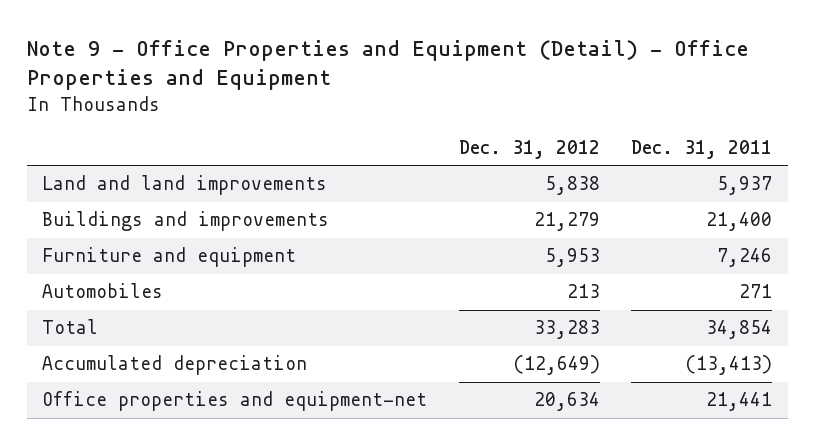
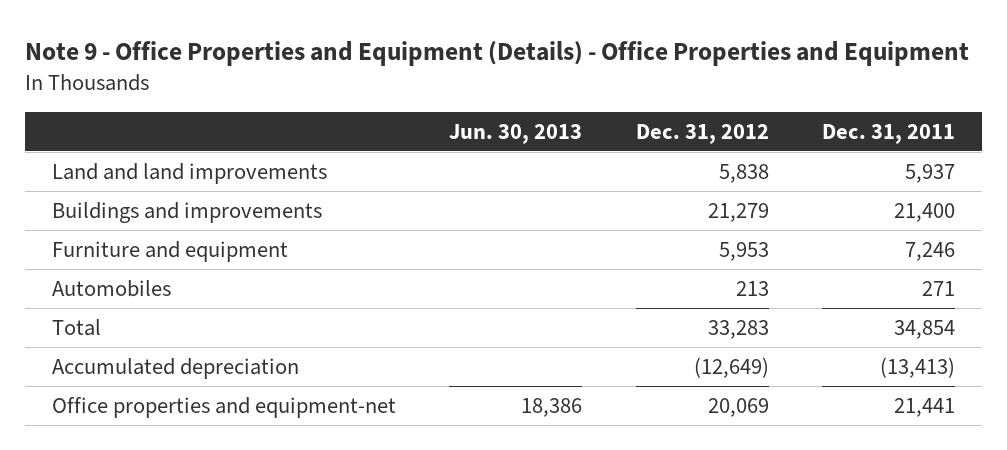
- Note 9 - Office Properties and Equipment (Detail) - Office Properties and Equipment
+ Note 9 - Office Properties and Equipment (Details) - Office Properties and Equipment
- | Dec. 31, 2012 | Dec. 31, 2011
+ | Jun. 30, 2013 | Dec. 31, 2012 | Dec. 31, 2011
- Office properties and equipment-net | 20,634 | 21,441
+ Office properties and equipment-net | 18,386 | 20,069 | 21,441

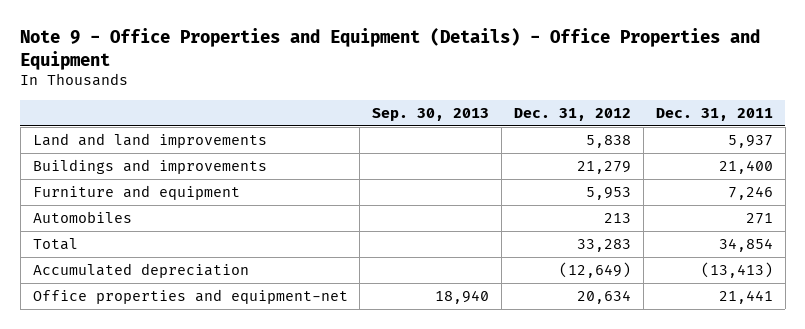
- | Jun. 30, 2013 | Dec. 31, 2012 | Dec. 31, 2011
+ | Sep. 30, 2013 | Dec. 31, 2012 | Dec. 31, 2011
- Office properties and equipment-net | 18,386 | 20,069 | 21,441
+ Office properties and equipment-net | 18,940 | 20,634 | 21,441

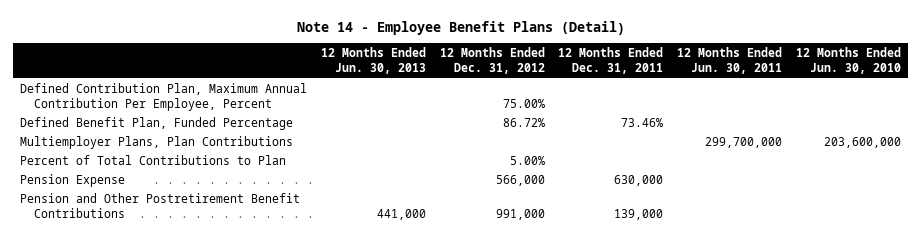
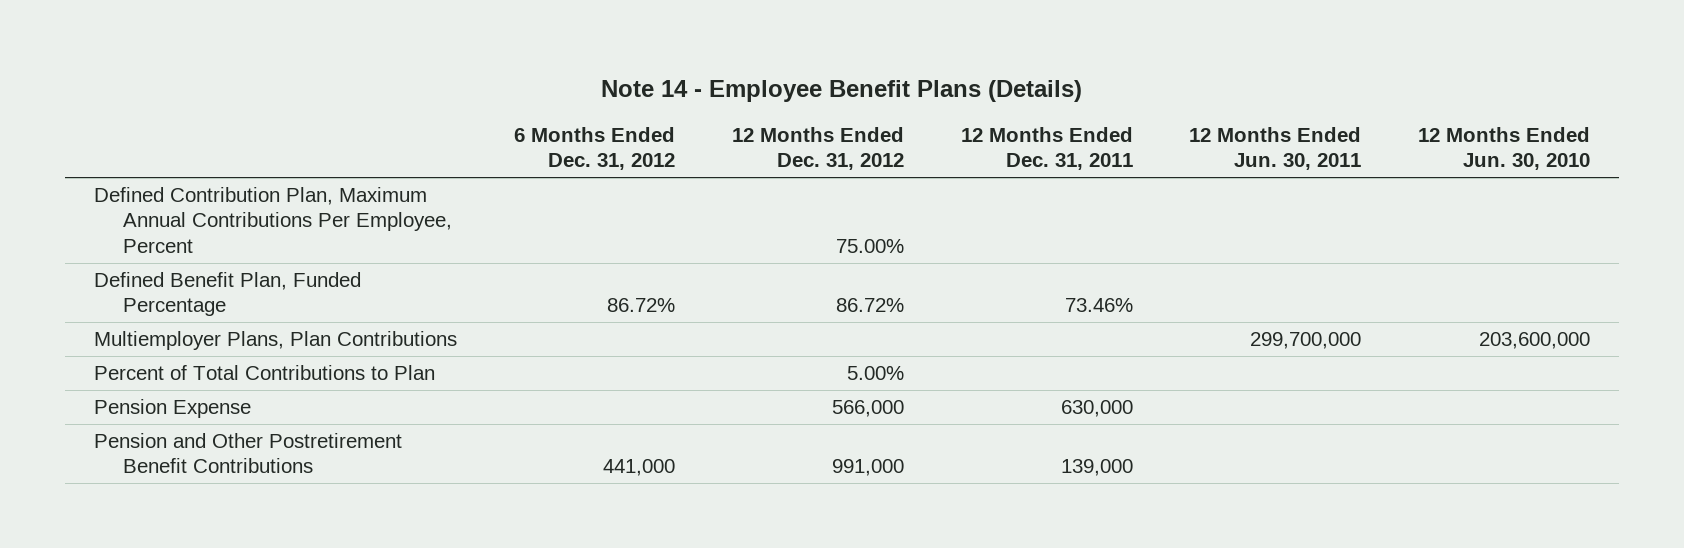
- Note 14 - Employee Benefit Plans (Detail)
+ Note 14 - Employee Benefit Plans (Details)
- | 12 Months Ended Jun. 30, 2013 | 12 Months Ended Dec. 31, 2012 | 12 Months Ended Dec. 31, 2011 | 12 Months Ended Jun. 30, 2011 | 12 Months Ended Jun. 30, 2010
+ | 6 Months Ended Dec. 31, 2012 | 12 Months Ended Dec. 31, 2012 | 12 Months Ended Dec. 31, 2011 | 12 Months Ended Jun. 30, 2011 | 12 Months Ended Jun. 30, 2010
- Defined Contribution Plan, Maximum Annual Contribution Per Employee, Percent | | 75.00% | | |
+ Defined Contribution Plan, Maximum Annual Contributions Per Employee, Percent | | 75.00% | | |

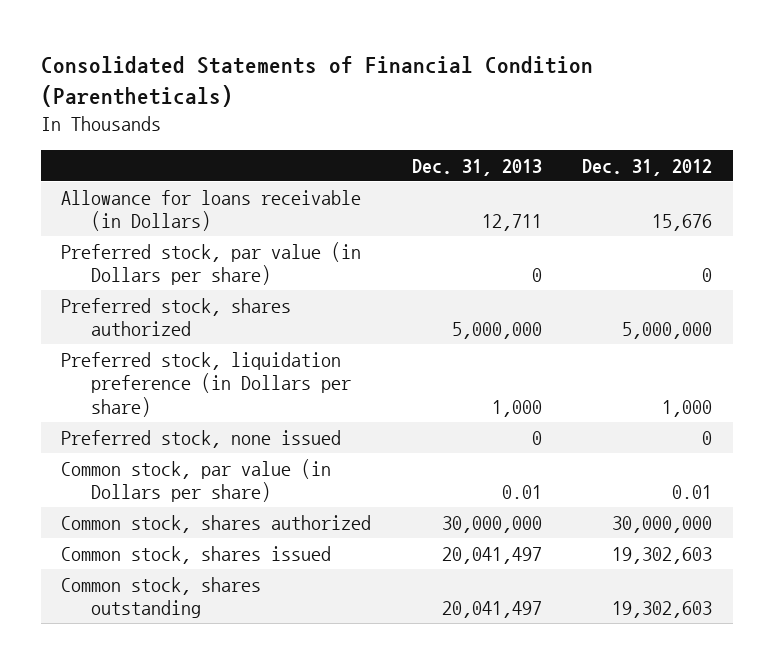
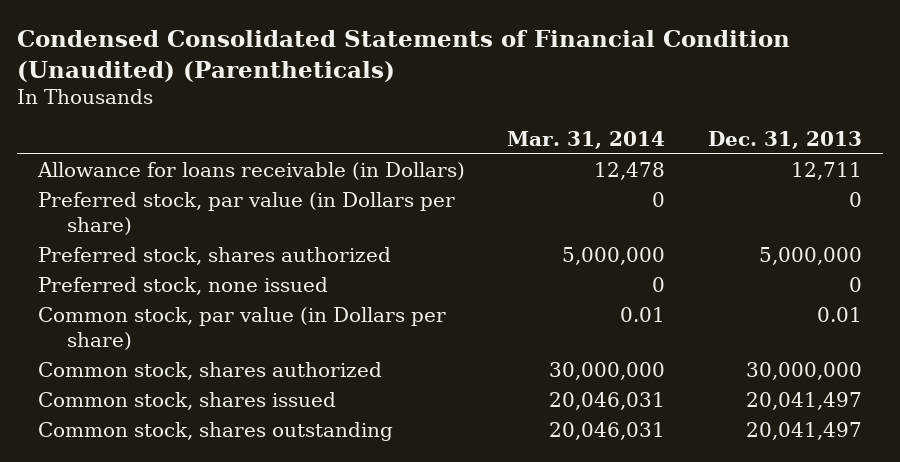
- Consolidated Statements of Financial Condition (Parentheticals)
+ Condensed Consolidated Statements of Financial Condition (Unaudited) (Parentheticals)
- | Dec. 31, 2013 | Dec. 31, 2012
+ | Mar. 31, 2014 | Dec. 31, 2013
- Preferred stock, liquidation preference (in Dollars per share) | 1,000 | 1,000

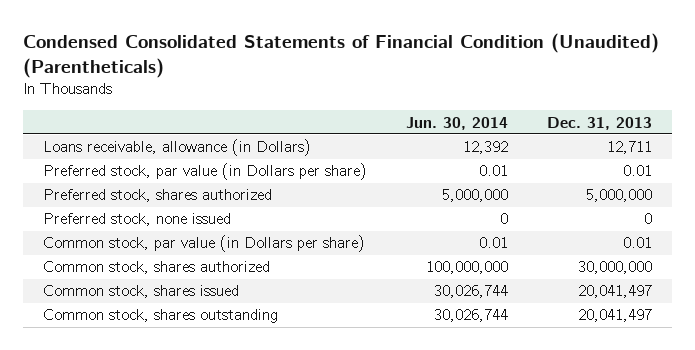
- | Mar. 31, 2014 | Dec. 31, 2013
+ | Jun. 30, 2014 | Dec. 31, 2013
- Allowance for loans receivable (in Dollars) | 12,478 | 12,711
- Preferred stock, par value (in Dollars per share) | 0 | 0
+ Loans receivable, allowance (in Dollars) | 12,392 | 12,711
+ Preferred stock, par value (in Dollars per share) | 0.01 | 0.01

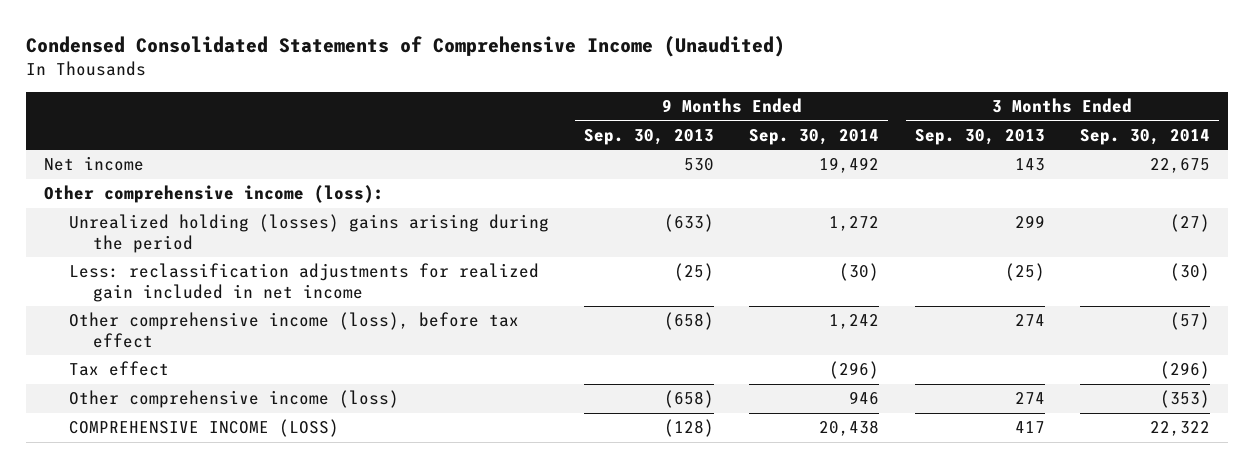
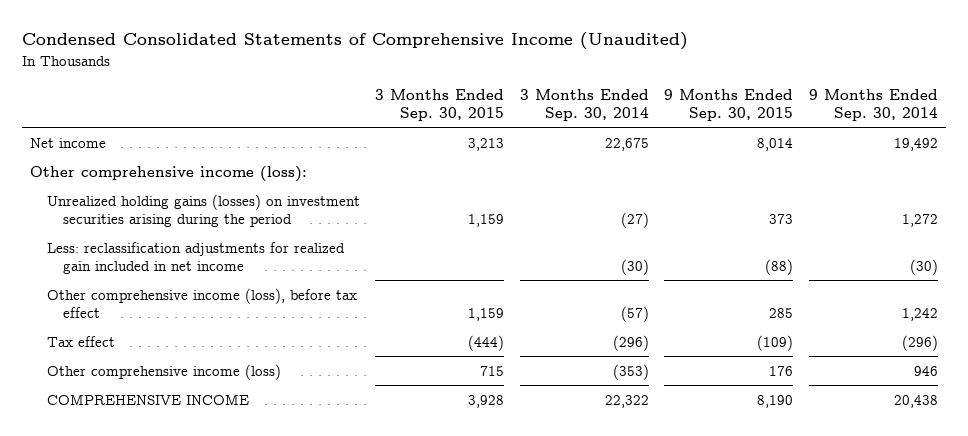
- | 9 Months Ended Sep. 30, 2013 | 9 Months Ended Sep. 30, 2014 | 3 Months Ended Sep. 30, 2013 | 3 Months Ended Sep. 30, 2014
+ | 3 Months Ended Sep. 30, 2015 | 3 Months Ended Sep. 30, 2014 | 9 Months Ended Sep. 30, 2015 | 9 Months Ended Sep. 30, 2014
- Unrealized holding (losses) gains arising during the period | (633) | 1,272 | 299 | (27)
+ Unrealized holding gains (losses) on investment securities arising during the period | 1,159 | (27) | 373 | 1,272
- COMPREHENSIVE INCOME (LOSS) | (128) | 20,438 | 417 | 22,322
+ COMPREHENSIVE INCOME | 3,928 | 22,322 | 8,190 | 20,438

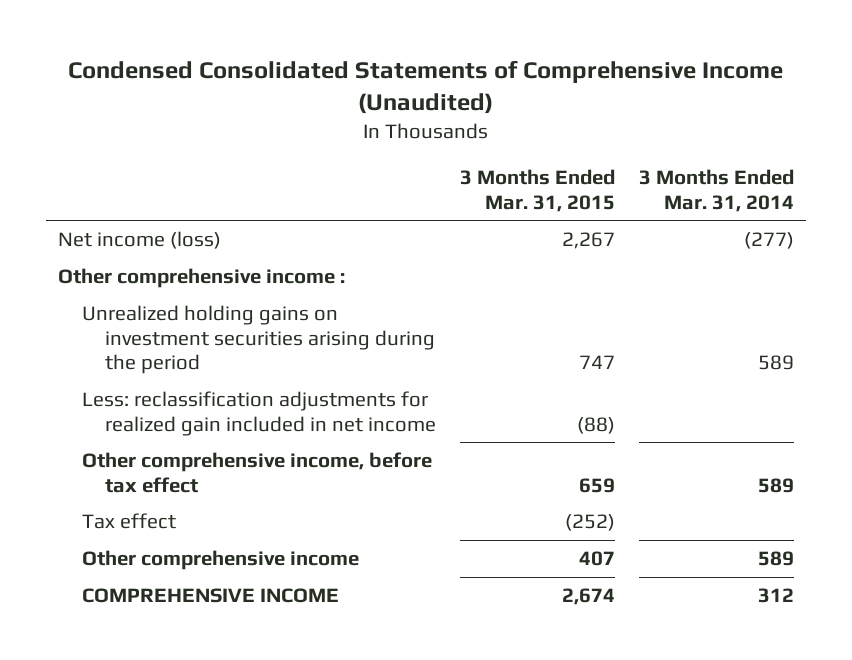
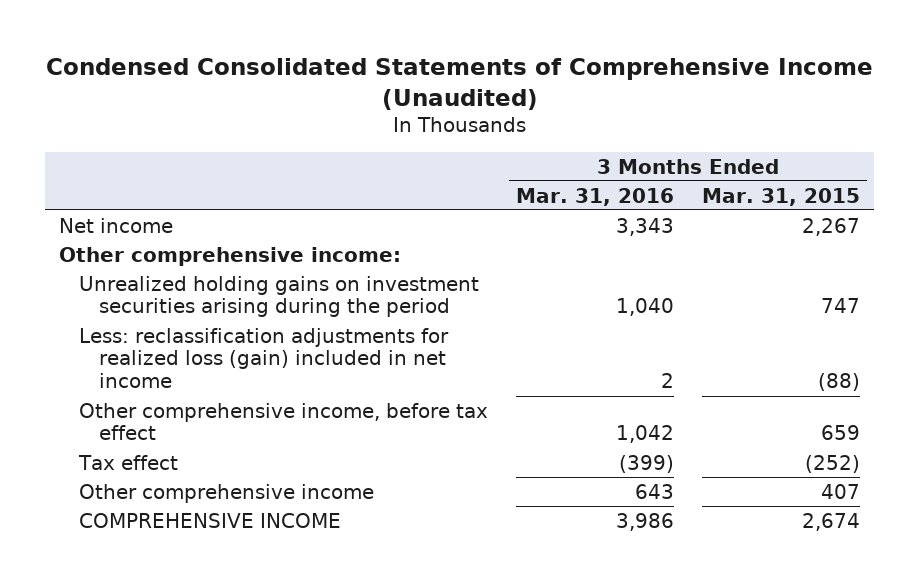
- | 3 Months Ended Mar. 31, 2015 | 3 Months Ended Mar. 31, 2014
+ | 3 Months Ended Mar. 31, 2016 | 3 Months Ended Mar. 31, 2015
- Net income (loss) | 2,267 | (277)
- Other comprehensive income :
+ Net income | 3,343 | 2,267
+ Other comprehensive income:
- Less: reclassification adjustments for realized gain included in net income | (88) |
+ Less: reclassification adjustments for realized loss (gain) included in net income | 2 | (88)

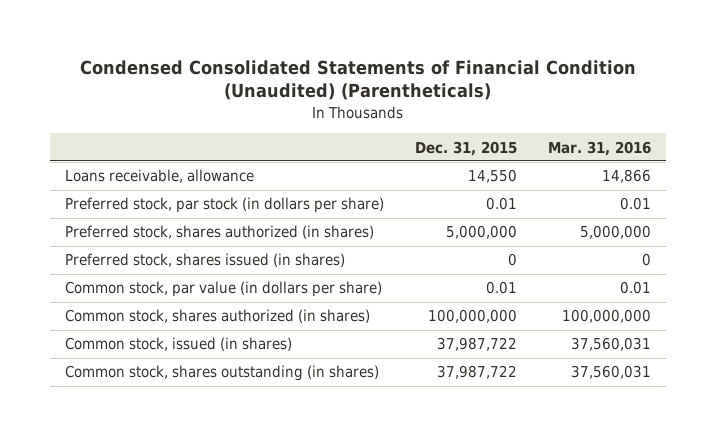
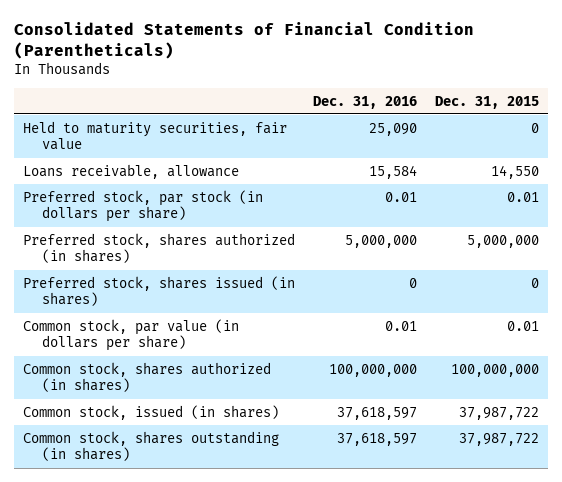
- Condensed Consolidated Statements of Financial Condition (Unaudited) (Parentheticals)
+ Consolidated Statements of Financial Condition (Parentheticals)
- | Dec. 31, 2015 | Mar. 31, 2016
+ | Dec. 31, 2016 | Dec. 31, 2015
+ Held to maturity securities, fair value | 25,090 | 0

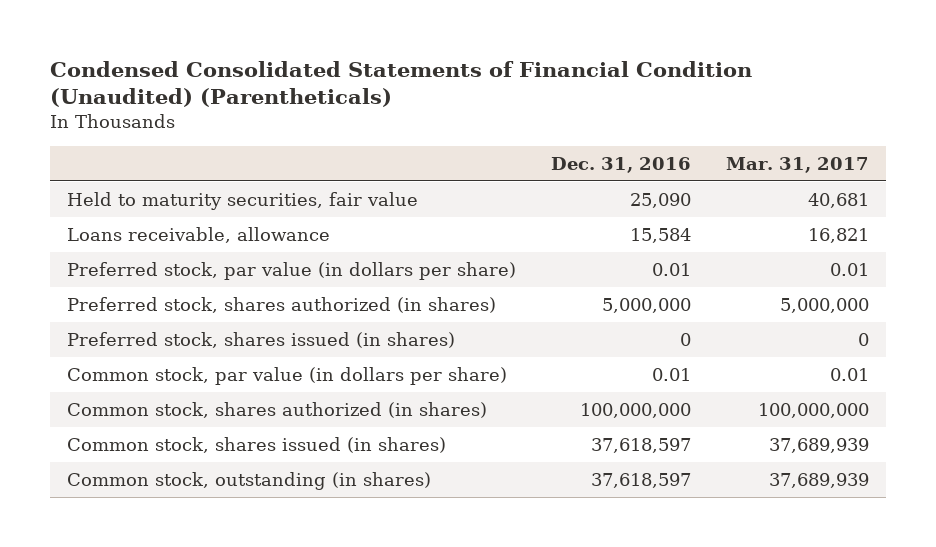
- Consolidated Statements of Financial Condition (Parentheticals)
+ Condensed Consolidated Statements of Financial Condition (Unaudited) (Parentheticals)
- | Dec. 31, 2016 | Dec. 31, 2015
+ | Dec. 31, 2016 | Mar. 31, 2017
- Preferred stock, par stock (in dollars per share) | 0.01 | 0.01
+ Preferred stock, par value (in dollars per share) | 0.01 | 0.01
- Common stock, issued (in shares) | 37,618,597 | 37,987,722
- Common stock, shares outstanding (in shares) | 37,618,597 | 37,987,722
+ Common stock, shares issued (in shares) | 37,618,597 | 37,689,939
+ Common stock, outstanding (in shares) | 37,618,597 | 37,689,939

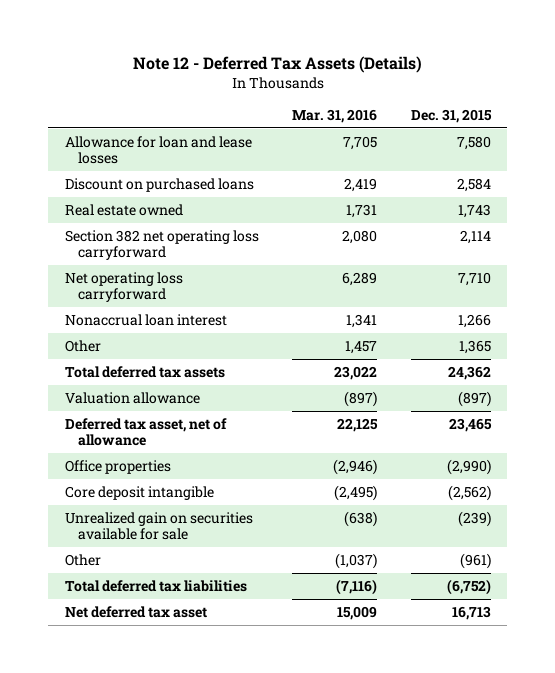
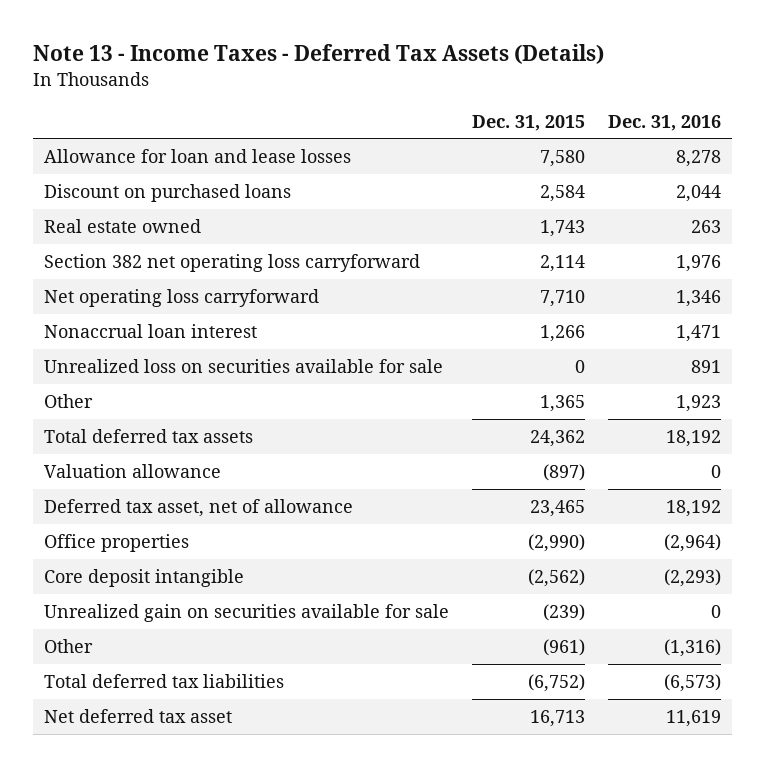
- Note 12 - Deferred Tax Assets (Details)
+ Note 13 - Income Taxes - Deferred Tax Assets (Details)
- | Mar. 31, 2016 | Dec. 31, 2015
+ | Dec. 31, 2015 | Dec. 31, 2016
+ Unrealized loss on securities available for sale | 0 | 891

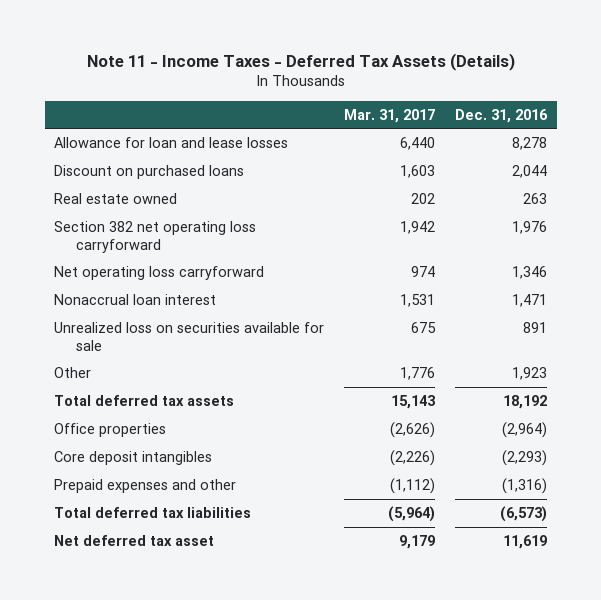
- Note 13 - Income Taxes - Deferred Tax Assets (Details)
+ Note 11 - Income Taxes - Deferred Tax Assets (Details)
- | Dec. 31, 2015 | Dec. 31, 2016
+ | Mar. 31, 2017 | Dec. 31, 2016
- Valuation allowance | (897) | 0
- Deferred tax asset, net of allowance | 23,465 | 18,192
- Core deposit intangible | (2,562) | (2,293)
- Unrealized gain on securities available for sale | (239) | 0
- Other | (961) | (1,316)
+ Core deposit intangibles | (2,226) | (2,293)
+ Prepaid expenses and other | (1,112) | (1,316)

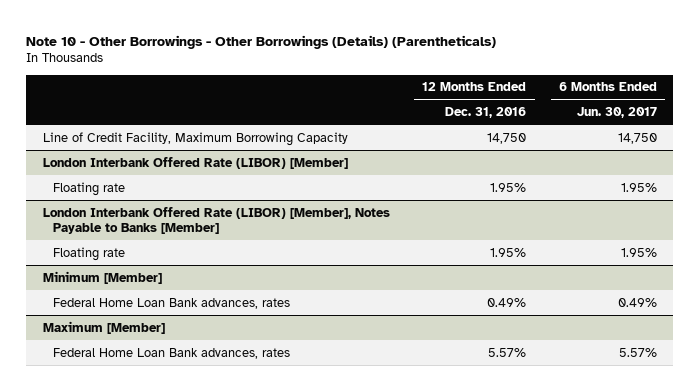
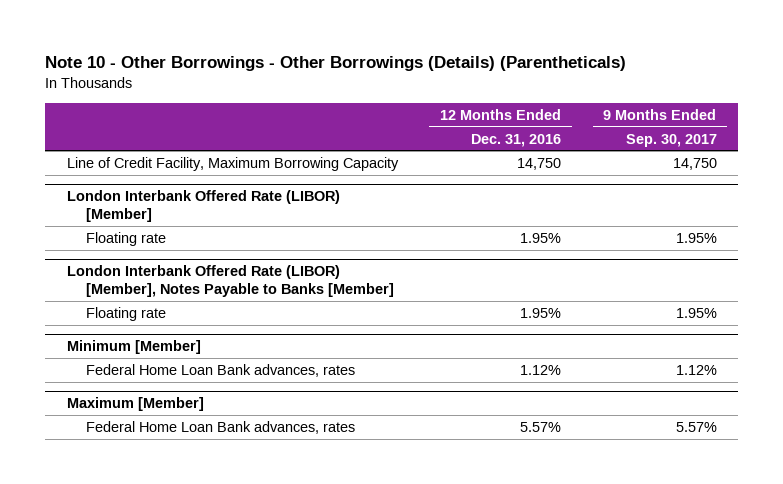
- | 12 Months Ended Dec. 31, 2016 | 6 Months Ended Jun. 30, 2017
+ | 12 Months Ended Dec. 31, 2016 | 9 Months Ended Sep. 30, 2017
@ Minimum [Member]
- Federal Home Loan Bank advances, rates | 0.49% | 0.49%
+ Federal Home Loan Bank advances, rates | 1.12% | 1.12%

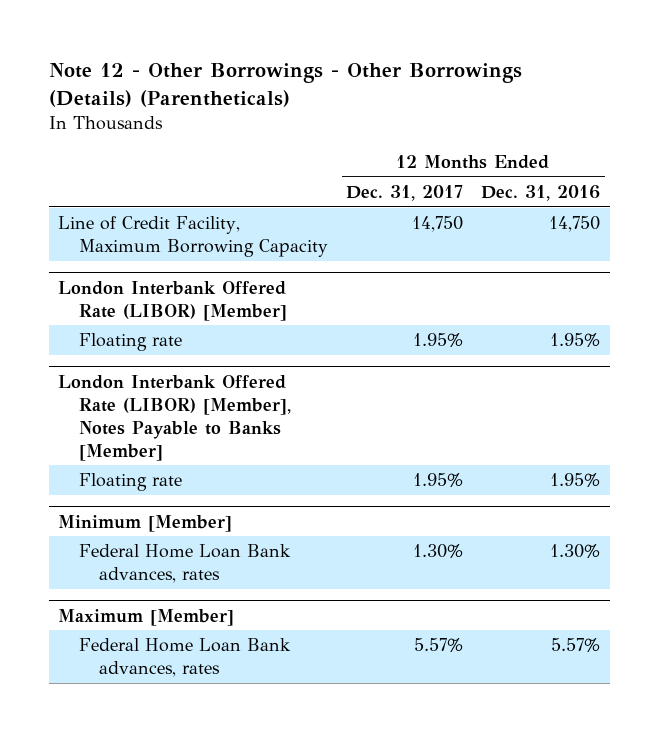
- Note 10 - Other Borrowings - Other Borrowings (Details) (Parentheticals)
+ Note 12 - Other Borrowings - Other Borrowings (Details) (Parentheticals)
- | 12 Months Ended Dec. 31, 2016 | 9 Months Ended Sep. 30, 2017
+ | 12 Months Ended Dec. 31, 2017 | 12 Months Ended Dec. 31, 2016
@ Minimum [Member]
- Federal Home Loan Bank advances, rates | 1.12% | 1.12%
+ Federal Home Loan Bank advances, rates | 1.30% | 1.30%

